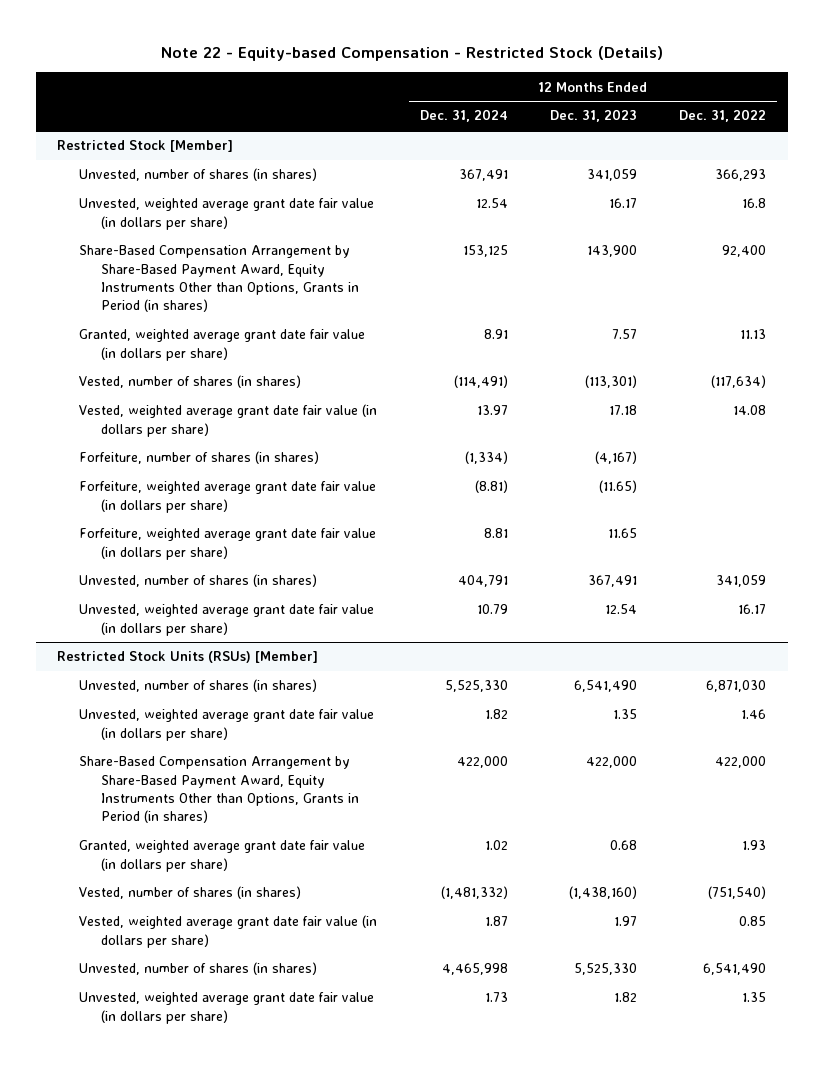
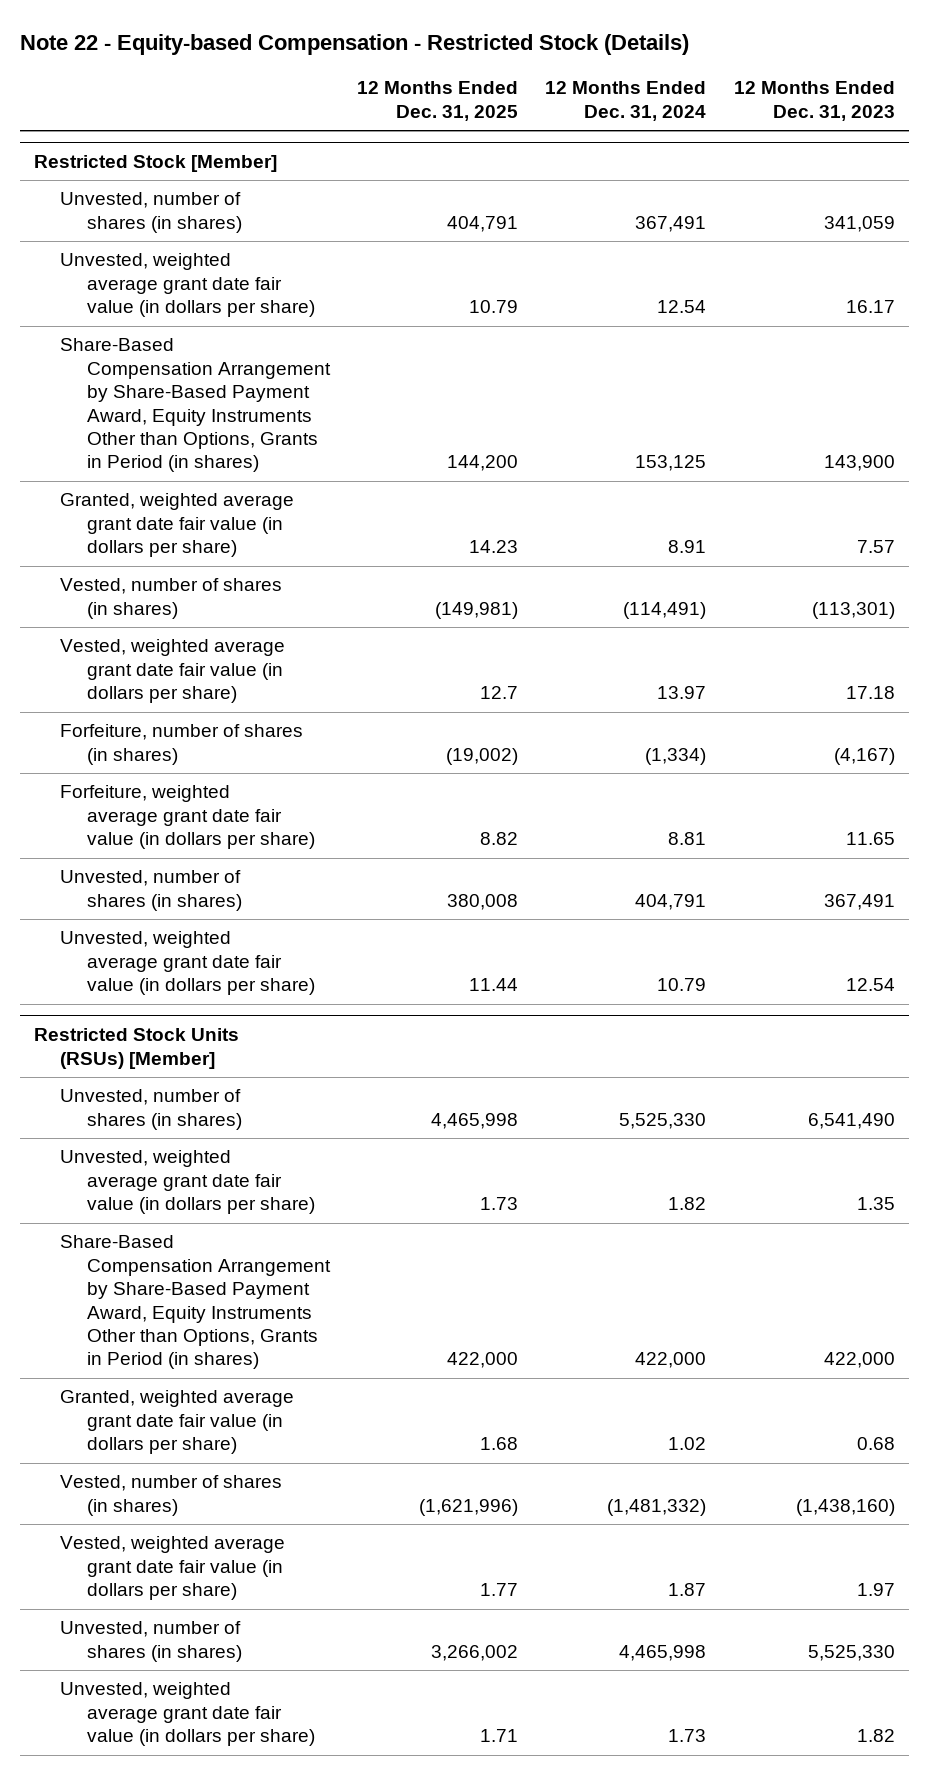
- | 12 Months Ended Dec. 31, 2024 | 12 Months Ended Dec. 31, 2023 | 12 Months Ended Dec. 31, 2022
+ | 12 Months Ended Dec. 31, 2025 | 12 Months Ended Dec. 31, 2024 | 12 Months Ended Dec. 31, 2023
@ Restricted Stock [Member]
- Forfeiture, weighted average grant date fair value (in dollars per share) | (8.81) | (11.65) |

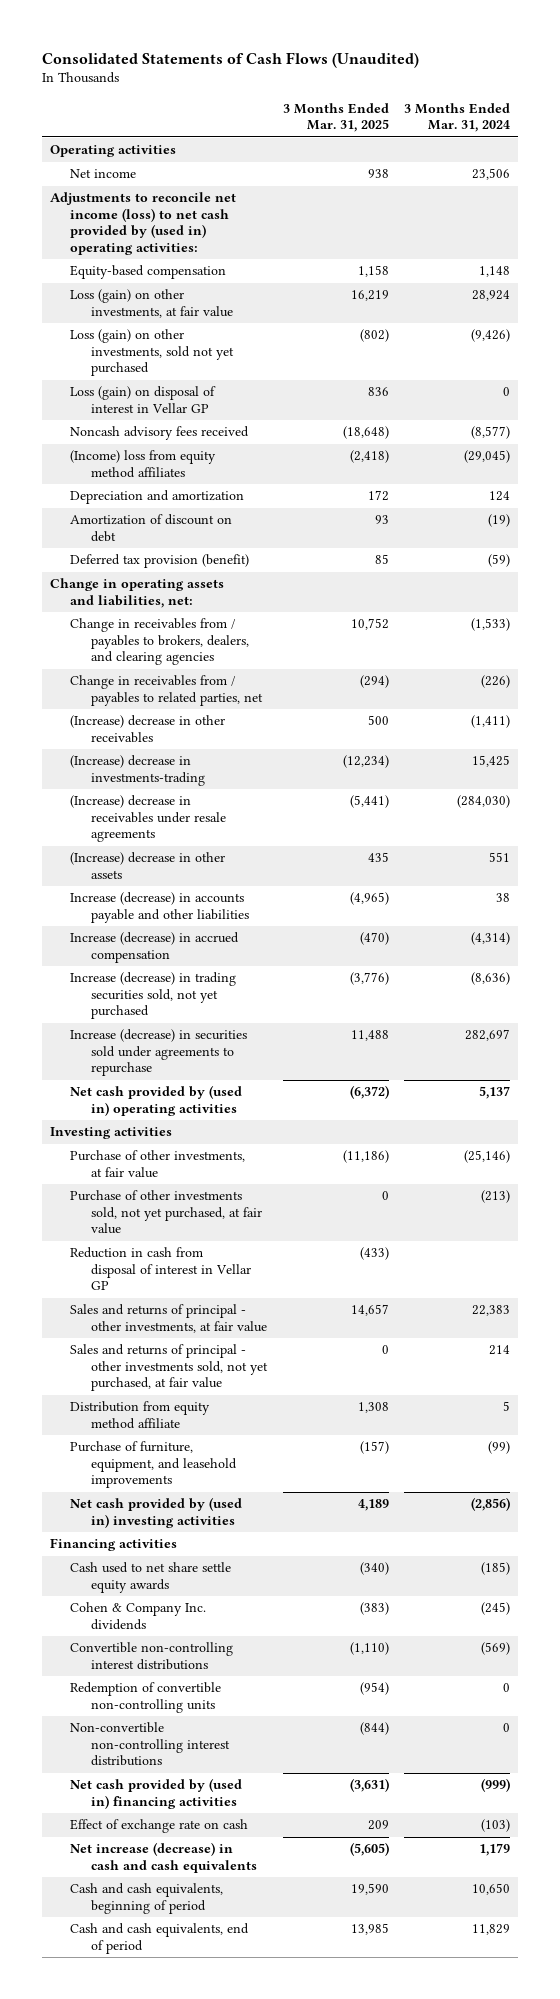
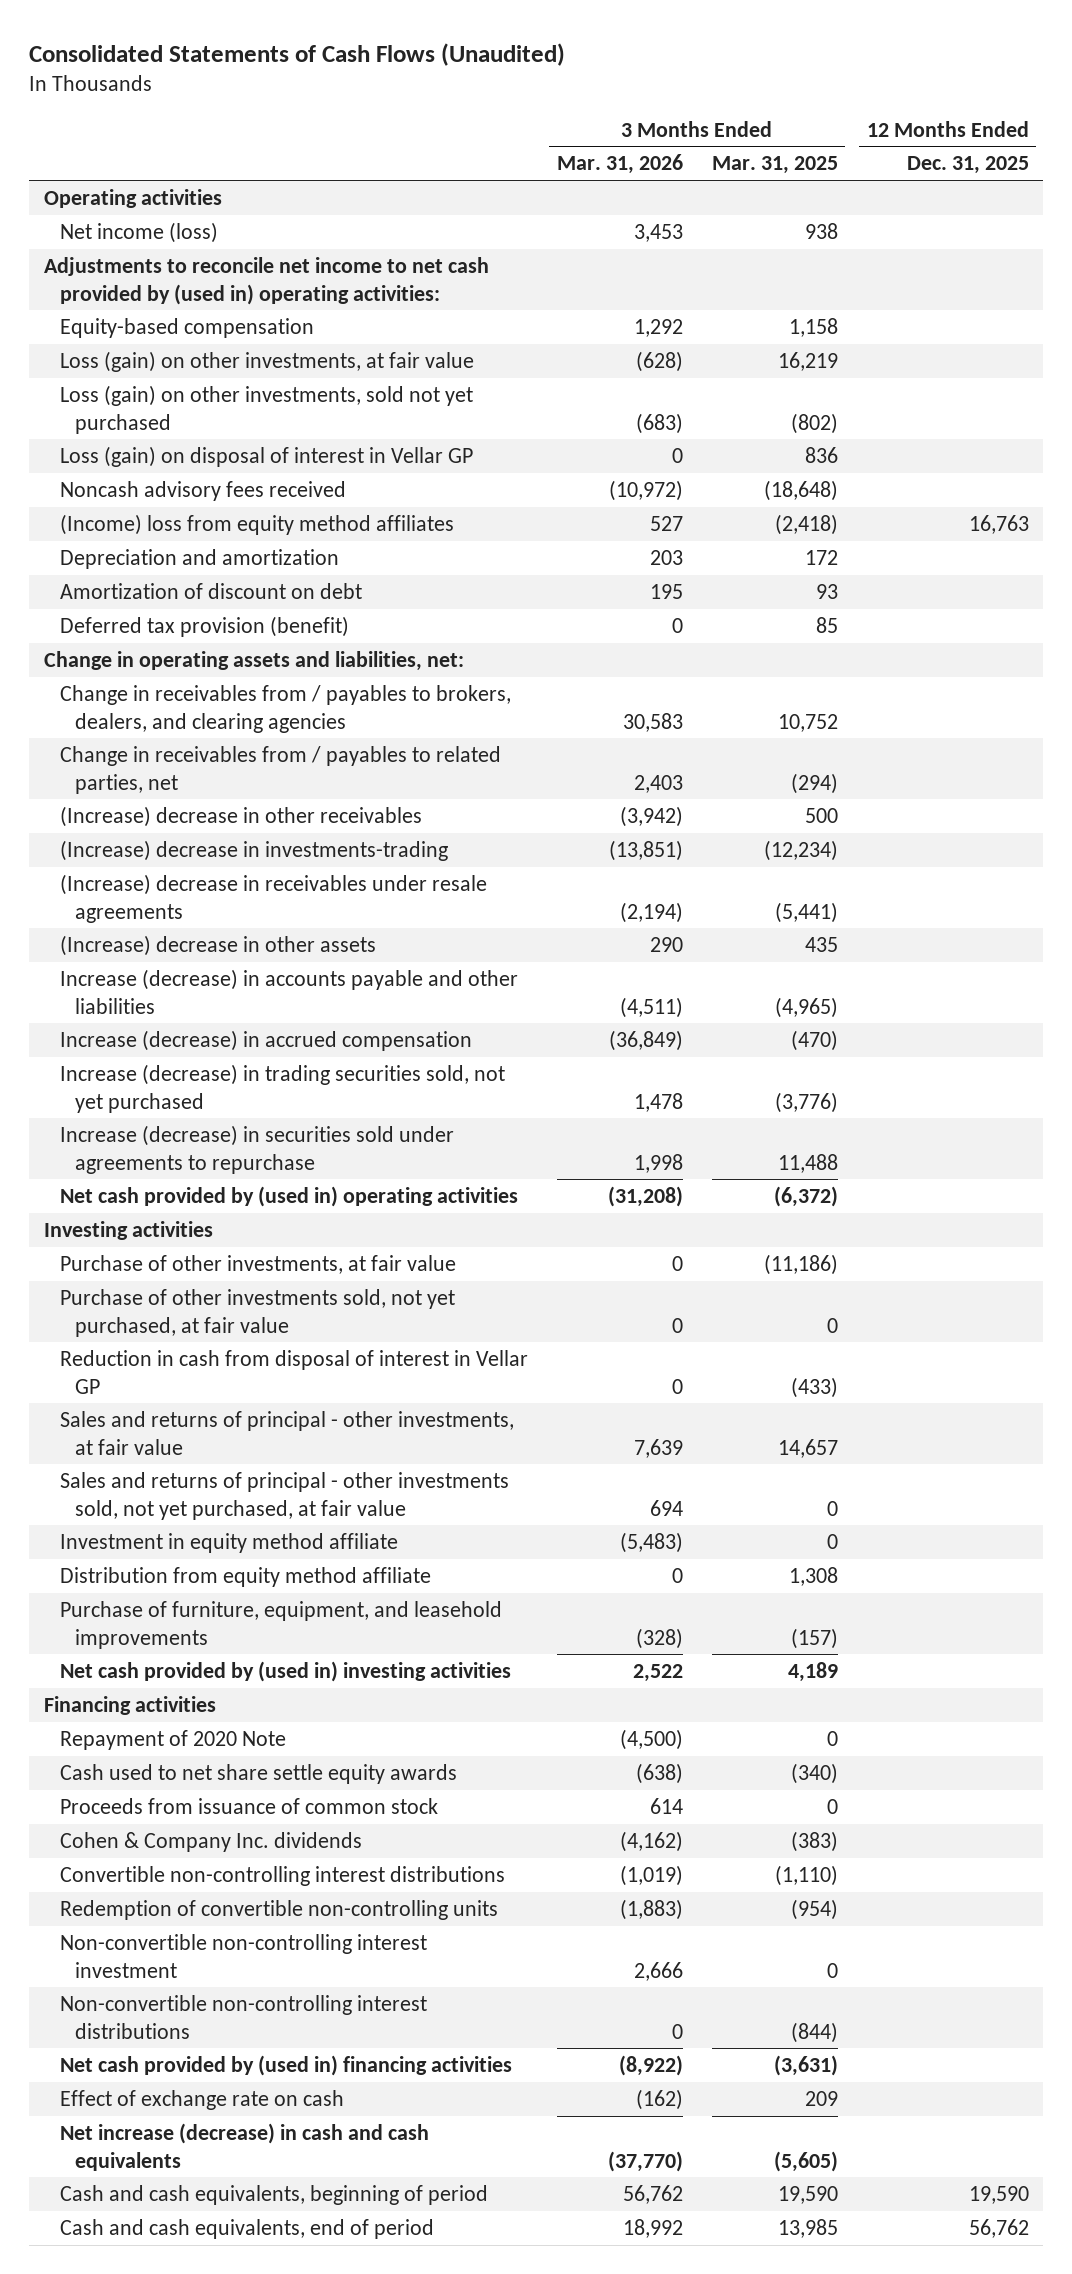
- | 3 Months Ended Mar. 31, 2025 | 3 Months Ended Mar. 31, 2024
+ | 3 Months Ended Mar. 31, 2026 | 3 Months Ended Mar. 31, 2025 | 12 Months Ended Dec. 31, 2025
- Net income | 938 | 23,506
- Adjustments to reconcile net income (loss) to net cash provided by (used in) operating activities:
+ Net income (loss) | 3,453 | 938 |
+ Adjustments to reconcile net income to net cash provided by (used in) operating activities:
+ Investment in equity method affiliate | (5,483) | 0 |
+ Repayment of 2020 Note | (4,500) | 0 |
+ Proceeds from issuance of common stock | 614 | 0 |
+ Non-convertible non-controlling interest investment | 2,666 | 0 |

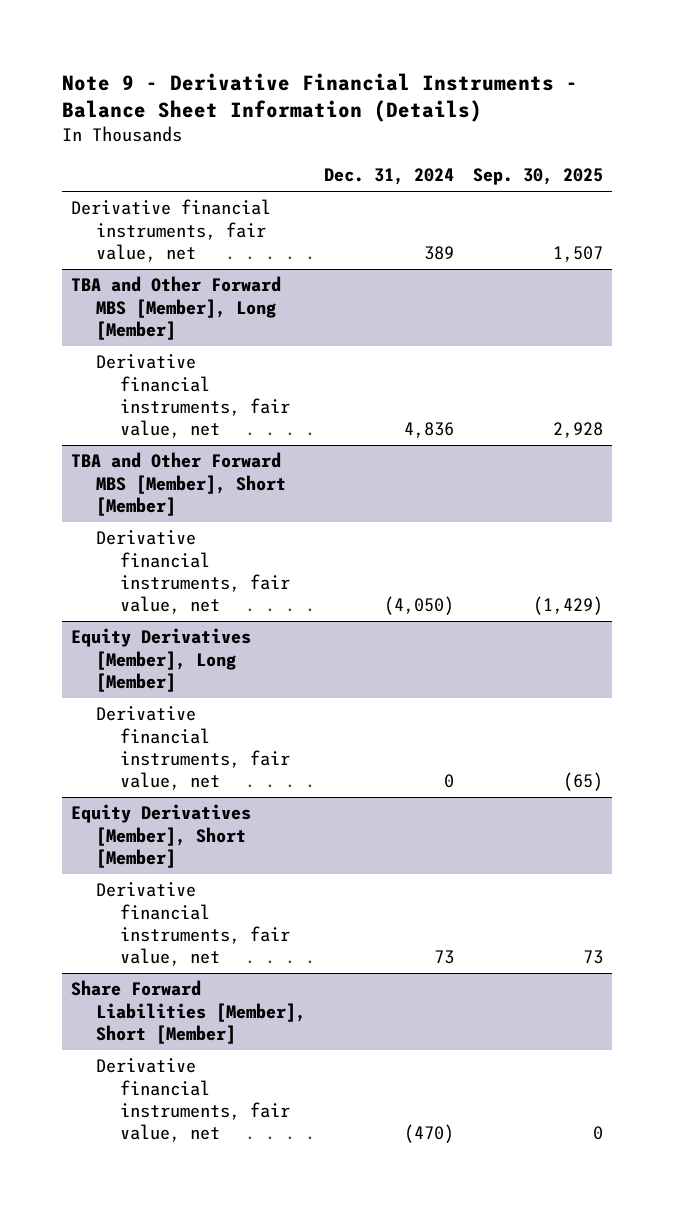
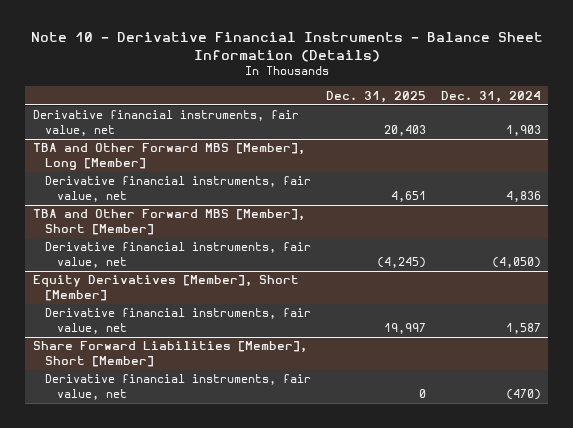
- Note 9 - Derivative Financial Instruments - Balance Sheet Information (Details)
+ Note 10 - Derivative Financial Instruments - Balance Sheet Information (Details)
- | Dec. 31, 2024 | Sep. 30, 2025
+ | Dec. 31, 2025 | Dec. 31, 2024
- Derivative financial instruments, fair value, net | 389 | 1,507
+ Derivative financial instruments, fair value, net | 20,403 | 1,903
- Equity Derivatives [Member], Long [Member]
- Derivative financial instruments, fair value, net | 0 | (65)
@ Equity Derivatives [Member], Short [Member]
- Derivative financial instruments, fair value, net | 73 | 73
+ Derivative financial instruments, fair value, net | 19,997 | 1,587

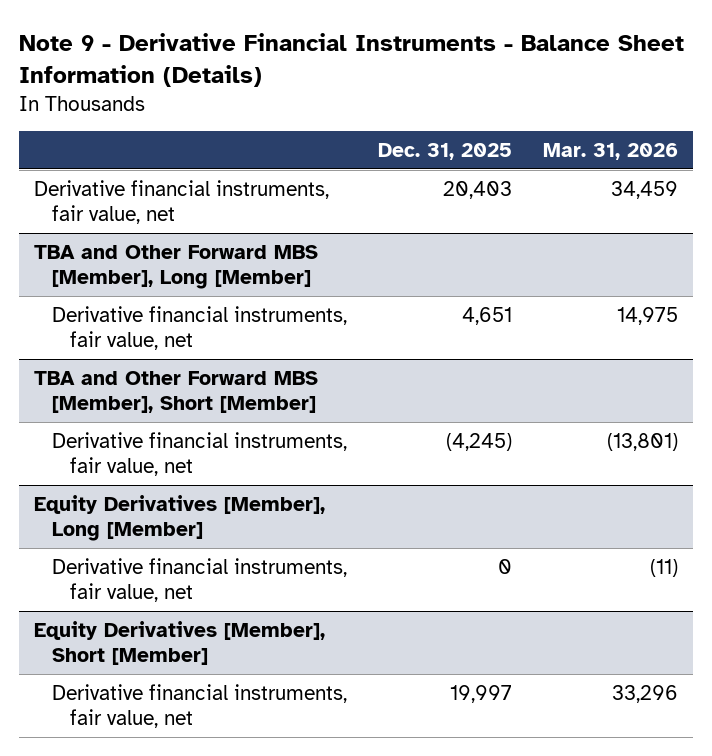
- Note 10 - Derivative Financial Instruments - Balance Sheet Information (Details)
+ Note 9 - Derivative Financial Instruments - Balance Sheet Information (Details)
- | Dec. 31, 2025 | Dec. 31, 2024
+ | Dec. 31, 2025 | Mar. 31, 2026
+ Equity Derivatives [Member], Long [Member]
+ Derivative financial instruments, fair value, net | 0 | (11)
- Share Forward Liabilities [Member], Short [Member]
- Derivative financial instruments, fair value, net | 0 | (470)

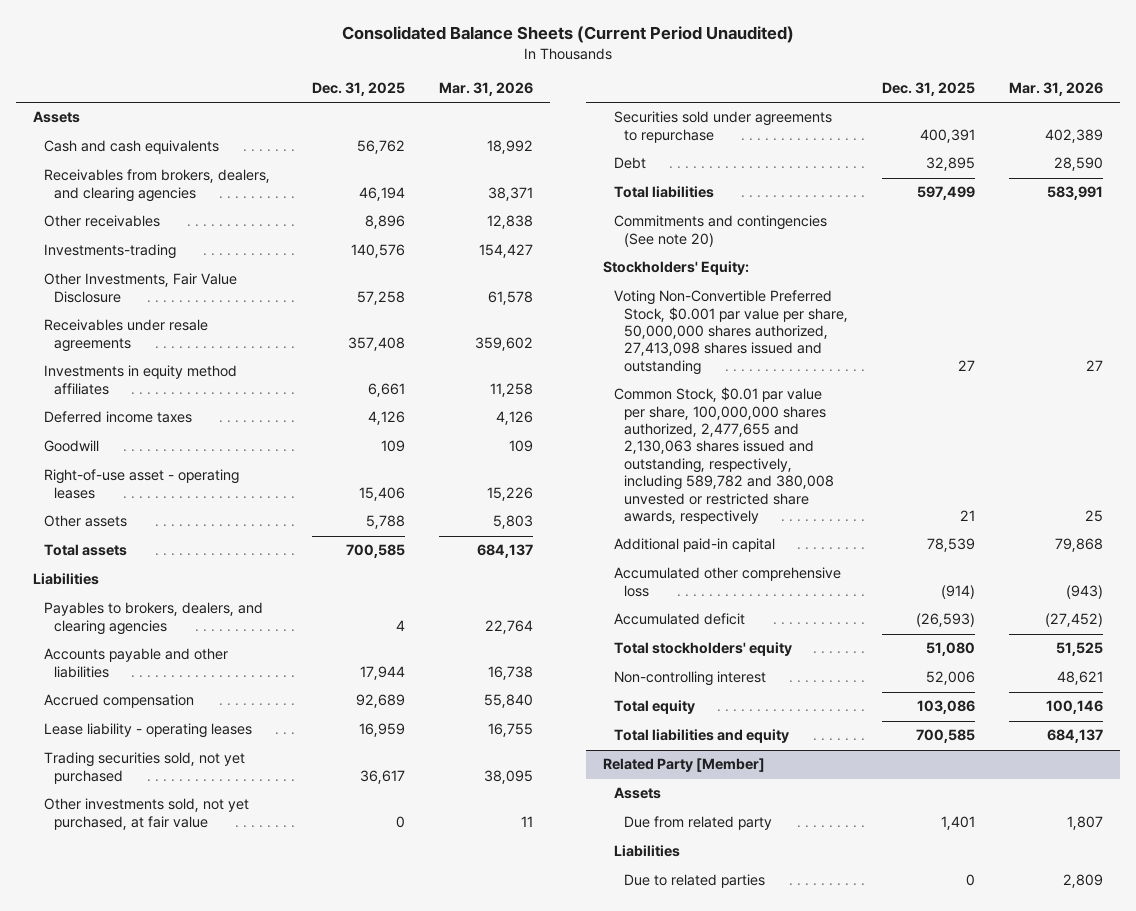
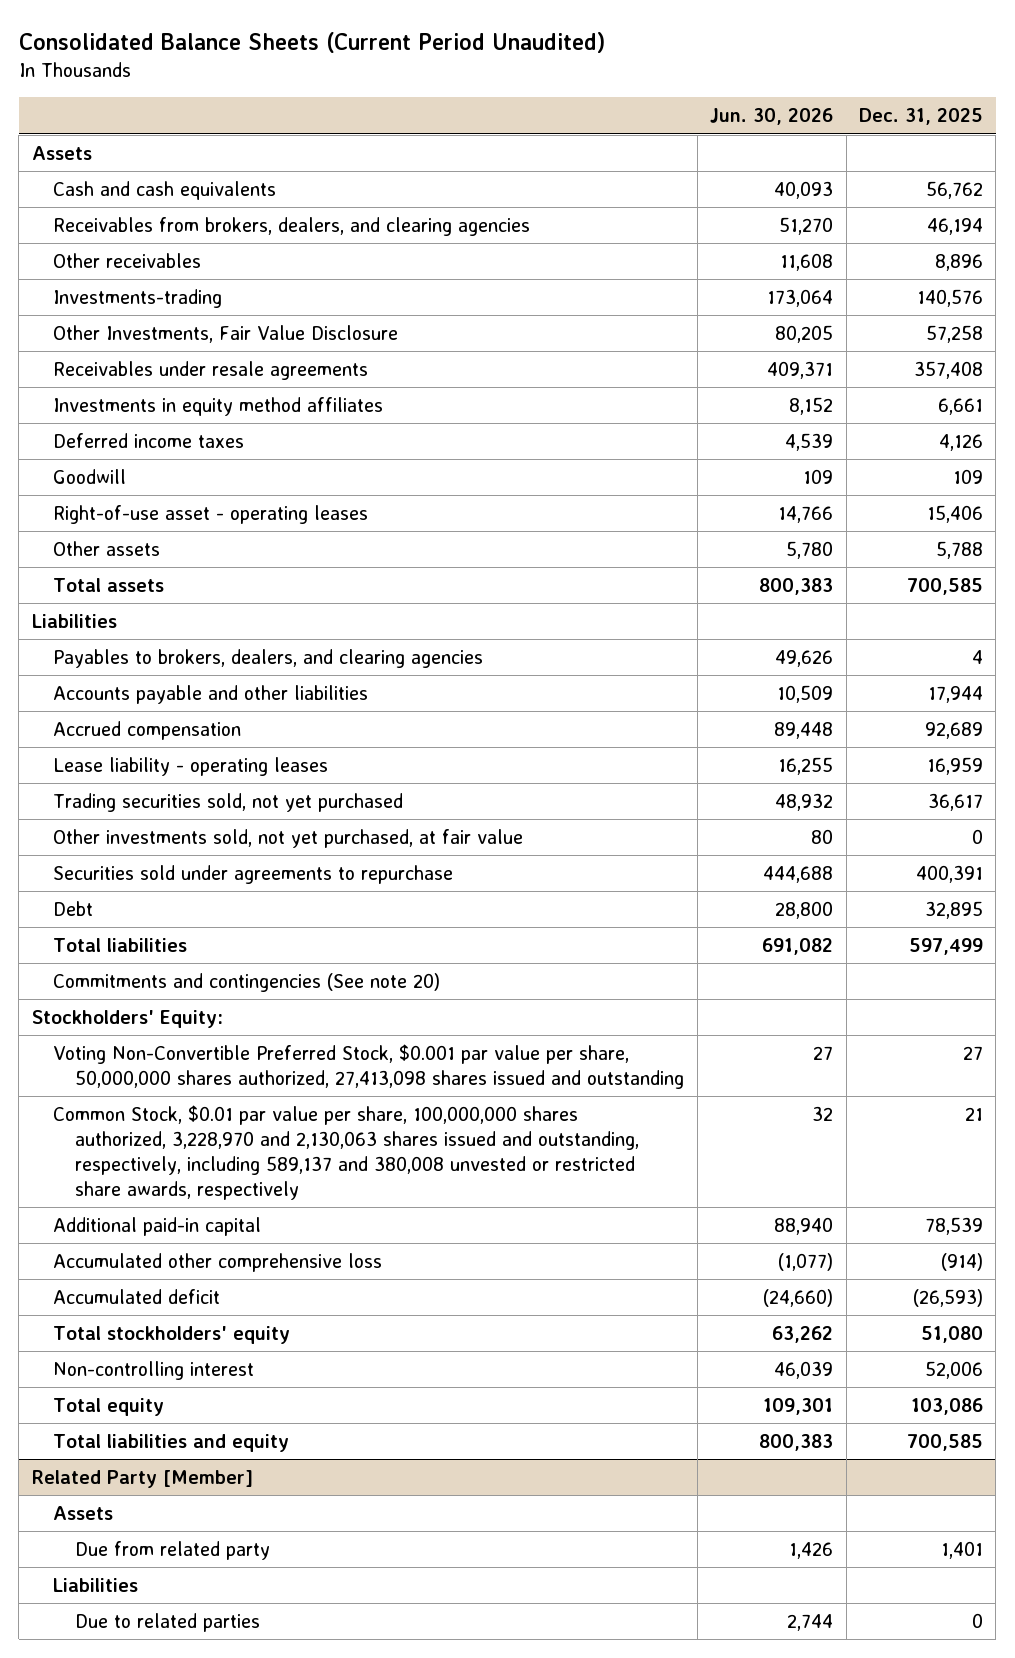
- | Dec. 31, 2025 | Mar. 31, 2026
+ | Jun. 30, 2026 | Dec. 31, 2025
- Common Stock, $0.01 par value per share, 100,000,000 shares authorized, 2,477,655 and 2,130,063 shares issued and outstanding, respectively, including 589,782 and 380,008 unvested or restricted share awards, respectively | 21 | 25
+ Common Stock, $0.01 par value per share, 100,000,000 shares authorized, 3,228,970 and 2,130,063 shares issued and outstanding, respectively, including 589,137 and 380,008 unvested or restricted share awards, respectively | 32 | 21

